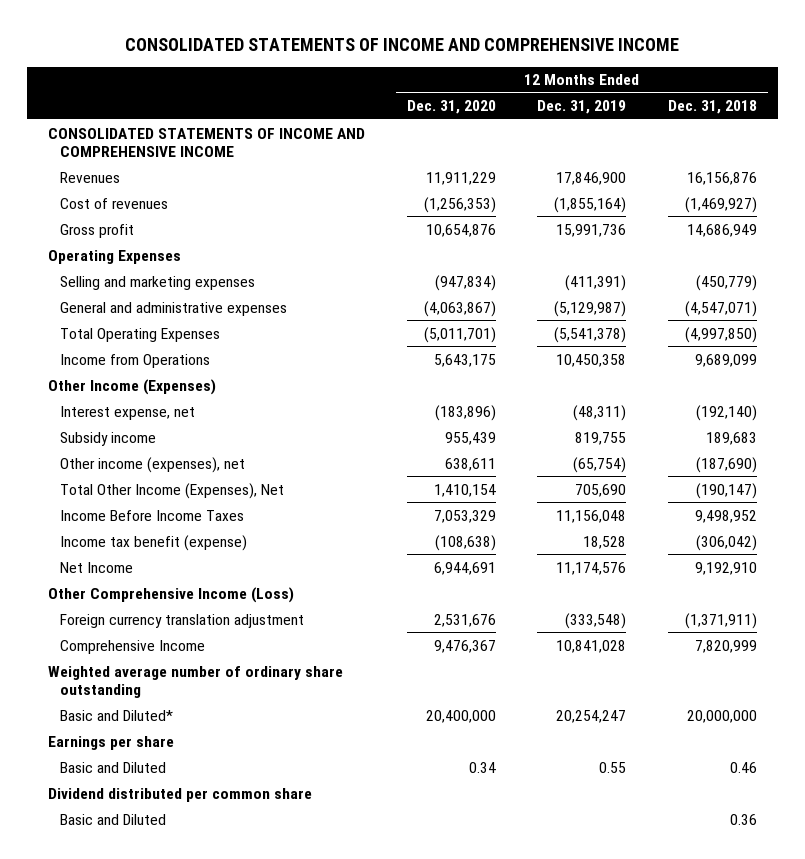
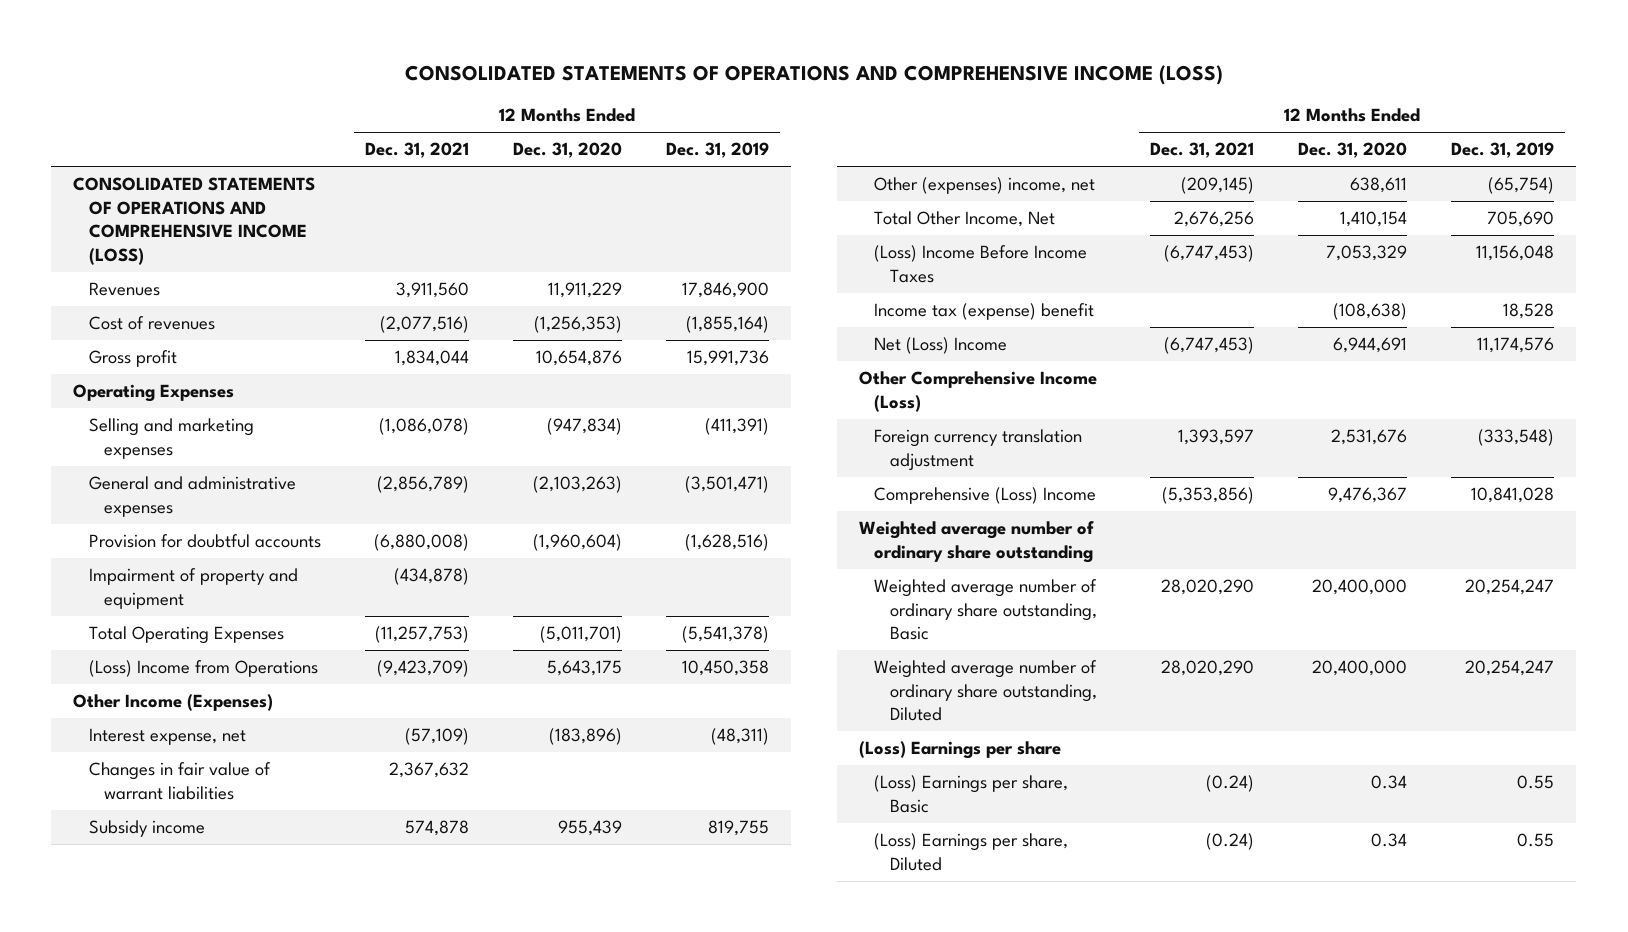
- CONSOLIDATED STATEMENTS OF INCOME AND COMPREHENSIVE INCOME
+ CONSOLIDATED STATEMENTS OF OPERATIONS AND COMPREHENSIVE INCOME (LOSS)
- | 12 Months Ended Dec. 31, 2020 | 12 Months Ended Dec. 31, 2019 | 12 Months Ended Dec. 31, 2018
+ | 12 Months Ended Dec. 31, 2021 | 12 Months Ended Dec. 31, 2020 | 12 Months Ended Dec. 31, 2019
- CONSOLIDATED STATEMENTS OF INCOME AND COMPREHENSIVE INCOME
+ CONSOLIDATED STATEMENTS OF OPERATIONS AND COMPREHENSIVE INCOME (LOSS)
- General and administrative expenses | (4,063,867) | (5,129,987) | (4,547,071)
+ General and administrative expenses | (2,856,789) | (2,103,263) | (3,501,471)
+ Provision for doubtful accounts | (6,880,008) | (1,960,604) | (1,628,516)
+ Impairment of property and equipment | (434,878) | |
- Income from Operations | 5,643,175 | 10,450,358 | 9,689,099
+ (Loss) Income from Operations | (9,423,709) | 5,643,175 | 10,450,358
+ Changes in fair value of warrant liabilities | 2,367,632 | |
- Other income (expenses), net | 638,611 | (65,754) | (187,690)
- Total Other Income (Expenses), Net | 1,410,154 | 705,690 | (190,147)
- Income Before Income Taxes | 7,053,329 | 11,156,048 | 9,498,952
- Income tax benefit (expense) | (108,638) | 18,528 | (306,042)
- Net Income | 6,944,691 | 11,174,576 | 9,192,910
+ Other (expenses) income, net | (209,145) | 638,611 | (65,754)
+ Total Other Income, Net | 2,676,256 | 1,410,154 | 705,690
+ (Loss) Income Before Income Taxes | (6,747,453) | 7,053,329 | 11,156,048
+ Income tax (expense) benefit | | (108,638) | 18,528
+ Net (Loss) Income | (6,747,453) | 6,944,691 | 11,174,576
- Comprehensive Income | 9,476,367 | 10,841,028 | 7,820,999
+ Comprehensive (Loss) Income | (5,353,856) | 9,476,367 | 10,841,028
- Basic and Diluted* | 20,400,000 | 20,254,247 | 20,000,000
- Earnings per share
- Basic and Diluted | 0.34 | 0.55 | 0.46
- Dividend distributed per common share
- Basic and Diluted | | | 0.36
+ Weighted average number of ordinary share outstanding, Basic | 28,020,290 | 20,400,000 | 20,254,247
+ Weighted average number of ordinary share outstanding, Diluted | 28,020,290 | 20,400,000 | 20,254,247
+ (Loss) Earnings per share
+ (Loss) Earnings per share, Basic | (0.24) | 0.34 | 0.55
+ (Loss) Earnings per share, Diluted | (0.24) | 0.34 | 0.55

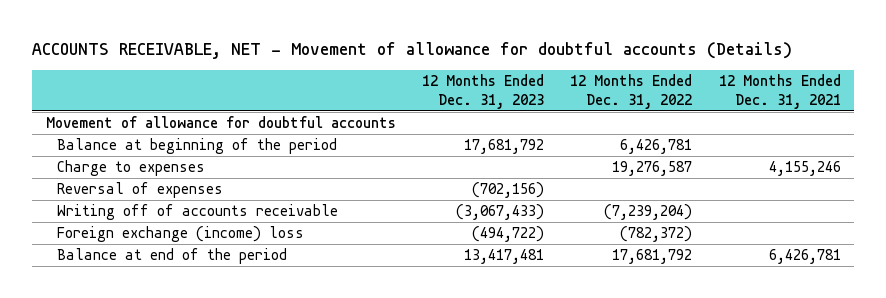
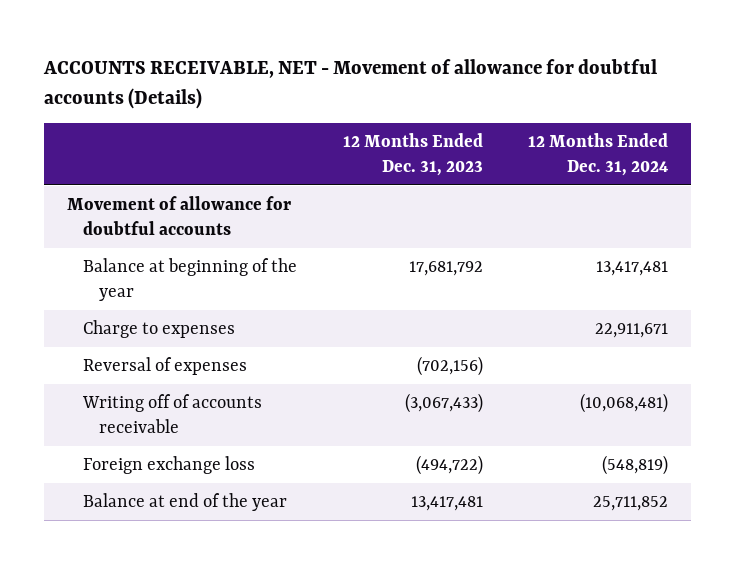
- | 12 Months Ended Dec. 31, 2023 | 12 Months Ended Dec. 31, 2022 | 12 Months Ended Dec. 31, 2021
+ | 12 Months Ended Dec. 31, 2023 | 12 Months Ended Dec. 31, 2024
- Balance at beginning of the period | 17,681,792 | 6,426,781 |
+ Balance at beginning of the year | 17,681,792 | 13,417,481
- Foreign exchange (income) loss | (494,722) | (782,372) |
- Balance at end of the period | 13,417,481 | 17,681,792 | 6,426,781
+ Foreign exchange loss | (494,722) | (548,819)
+ Balance at end of the year | 13,417,481 | 25,711,852

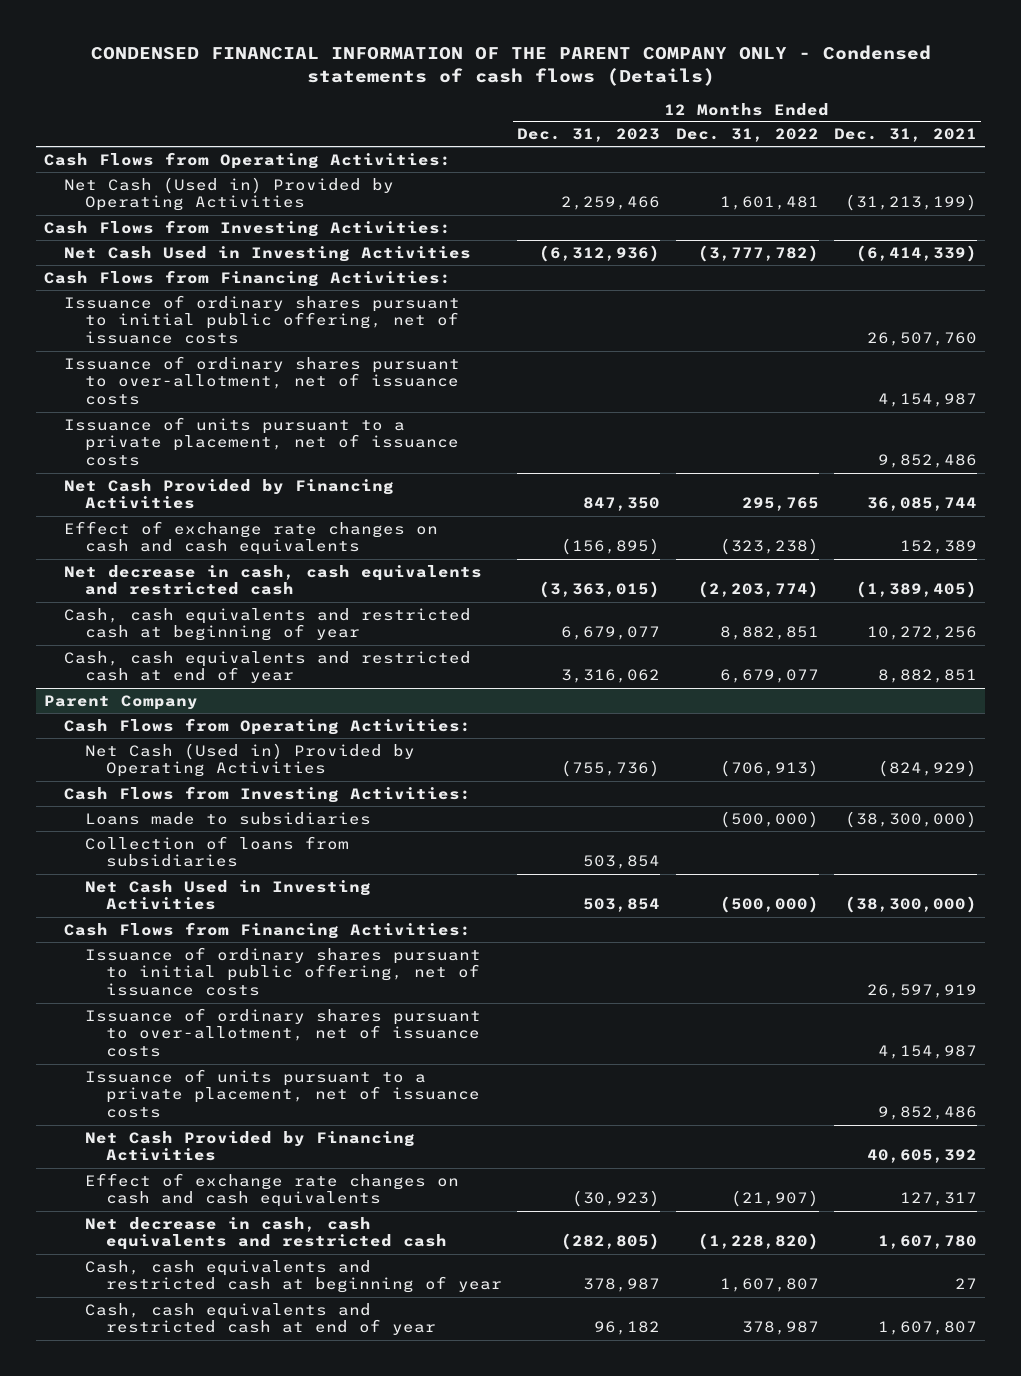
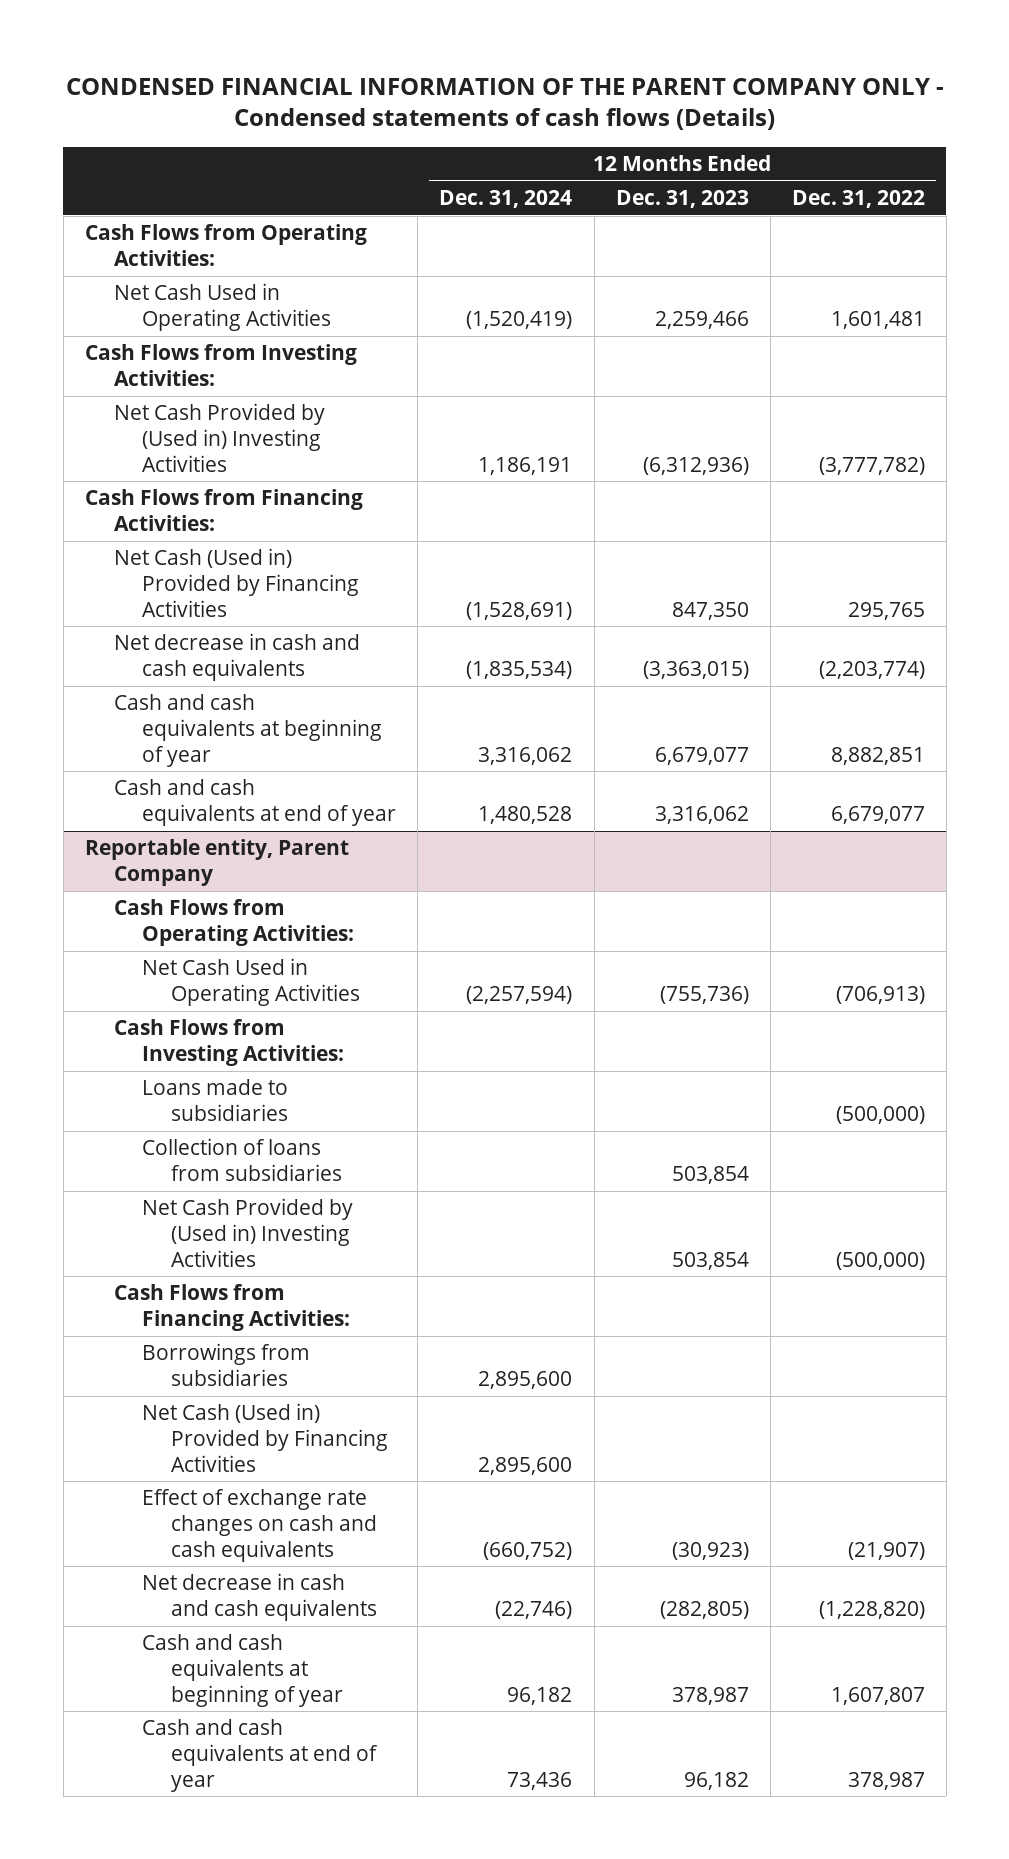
- | 12 Months Ended Dec. 31, 2023 | 12 Months Ended Dec. 31, 2022 | 12 Months Ended Dec. 31, 2021
+ | 12 Months Ended Dec. 31, 2024 | 12 Months Ended Dec. 31, 2023 | 12 Months Ended Dec. 31, 2022
- Net Cash (Used in) Provided by Operating Activities | 2,259,466 | 1,601,481 | (31,213,199)
+ Net Cash Used in Operating Activities | (1,520,419) | 2,259,466 | 1,601,481
- Net Cash Used in Investing Activities | (6,312,936) | (3,777,782) | (6,414,339)
+ Net Cash Provided by (Used in) Investing Activities | 1,186,191 | (6,312,936) | (3,777,782)
- Issuance of ordinary shares pursuant to initial public offering, net of issuance costs | | | 26,507,760
- Issuance of ordinary shares pursuant to over-allotment, net of issuance costs | | | 4,154,987
- Issuance of units pursuant to a private placement, net of issuance costs | | | 9,852,486
- Net Cash Provided by Financing Activities | 847,350 | 295,765 | 36,085,744
- Effect of exchange rate changes on cash and cash equivalents | (156,895) | (323,238) | 152,389
- Net decrease in cash, cash equivalents and restricted cash | (3,363,015) | (2,203,774) | (1,389,405)
- Cash, cash equivalents and restricted cash at beginning of year | 6,679,077 | 8,882,851 | 10,272,256
- Cash, cash equivalents and restricted cash at end of year | 3,316,062 | 6,679,077 | 8,882,851
- Parent Company
+ Net Cash (Used in) Provided by Financing Activities | (1,528,691) | 847,350 | 295,765
+ Net decrease in cash and cash equivalents | (1,835,534) | (3,363,015) | (2,203,774)
+ Cash and cash equivalents at beginning of year | 3,316,062 | 6,679,077 | 8,882,851
+ Cash and cash equivalents at end of year | 1,480,528 | 3,316,062 | 6,679,077
+ Reportable entity, Parent Company
- Net Cash (Used in) Provided by Operating Activities | (755,736) | (706,913) | (824,929)
+ Net Cash Used in Operating Activities | (2,257,594) | (755,736) | (706,913)
- Net Cash Used in Investing Activities | 503,854 | (500,000) | (38,300,000)
+ Net Cash Provided by (Used in) Investing Activities | | 503,854 | (500,000)
- Issuance of ordinary shares pursuant to initial public offering, net of issuance costs | | | 26,597,919
- Issuance of ordinary shares pursuant to over-allotment, net of issuance costs | | | 4,154,987
- Issuance of units pursuant to a private placement, net of issuance costs | | | 9,852,486
- Net Cash Provided by Financing Activities | | | 40,605,392
+ Borrowings from subsidiaries | 2,895,600 | |
+ Net Cash (Used in) Provided by Financing Activities | 2,895,600 | |
- Net decrease in cash, cash equivalents and restricted cash | (282,805) | (1,228,820) | 1,607,780
- Cash, cash equivalents and restricted cash at beginning of year | 378,987 | 1,607,807 | 27
- Cash, cash equivalents and restricted cash at end of year | 96,182 | 378,987 | 1,607,807
+ Net decrease in cash and cash equivalents | (22,746) | (282,805) | (1,228,820)
+ Cash and cash equivalents at beginning of year | 96,182 | 378,987 | 1,607,807
+ Cash and cash equivalents at end of year | 73,436 | 96,182 | 378,987

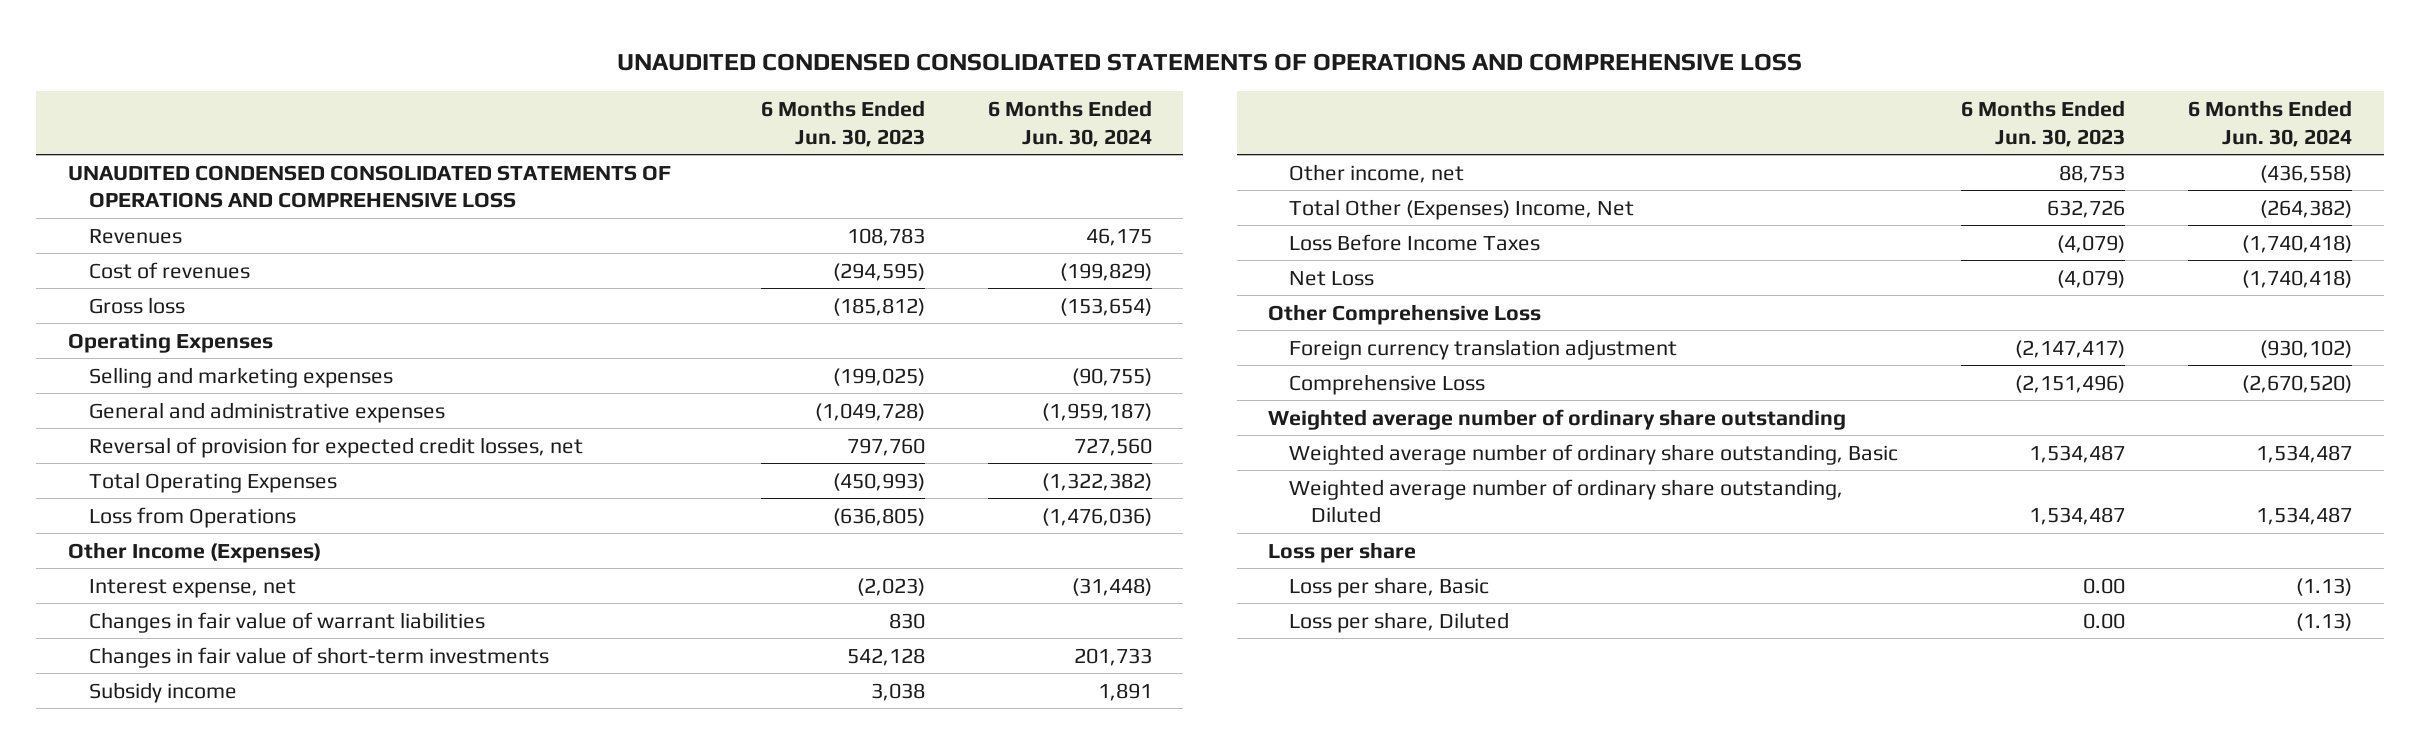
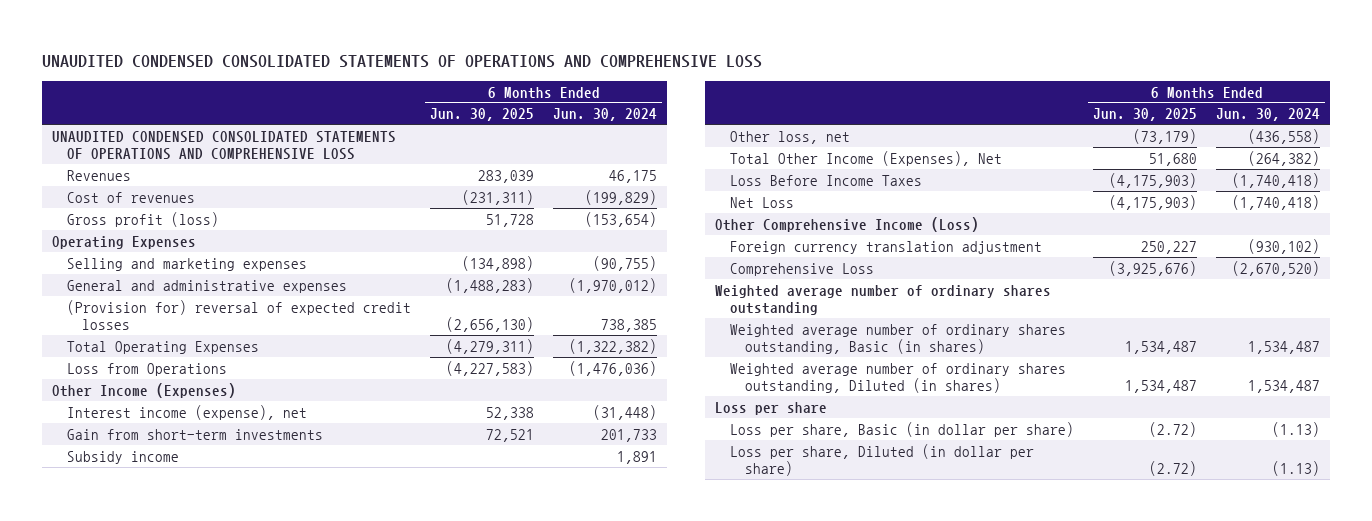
- | 6 Months Ended Jun. 30, 2023 | 6 Months Ended Jun. 30, 2024
+ | 6 Months Ended Jun. 30, 2025 | 6 Months Ended Jun. 30, 2024
- Gross loss | (185,812) | (153,654)
+ Gross profit (loss) | 51,728 | (153,654)
- General and administrative expenses | (1,049,728) | (1,959,187)
- Reversal of provision for expected credit losses, net | 797,760 | 727,560
+ General and administrative expenses | (1,488,283) | (1,970,012)
+ (Provision for) reversal of expected credit losses | (2,656,130) | 738,385
- Interest expense, net | (2,023) | (31,448)
- Changes in fair value of warrant liabilities | 830 |
- Changes in fair value of short-term investments | 542,128 | 201,733
+ Interest income (expense), net | 52,338 | (31,448)
+ Gain from short-term investments | 72,521 | 201,733
- Other income, net | 88,753 | (436,558)
- Total Other (Expenses) Income, Net | 632,726 | (264,382)
+ Other loss, net | (73,179) | (436,558)
+ Total Other Income (Expenses), Net | 51,680 | (264,382)
- Other Comprehensive Loss
+ Other Comprehensive Income (Loss)
- Weighted average number of ordinary share outstanding
- Weighted average number of ordinary share outstanding, Basic | 1,534,487 | 1,534,487
- Weighted average number of ordinary share outstanding, Diluted | 1,534,487 | 1,534,487
+ Weighted average number of ordinary shares outstanding
+ Weighted average number of ordinary shares outstanding, Basic (in shares) | 1,534,487 | 1,534,487
+ Weighted average number of ordinary shares outstanding, Diluted (in shares) | 1,534,487 | 1,534,487
- Loss per share, Basic | 0.00 | (1.13)
- Loss per share, Diluted | 0.00 | (1.13)
+ Loss per share, Basic (in dollar per share) | (2.72) | (1.13)
+ Loss per share, Diluted (in dollar per share) | (2.72) | (1.13)

